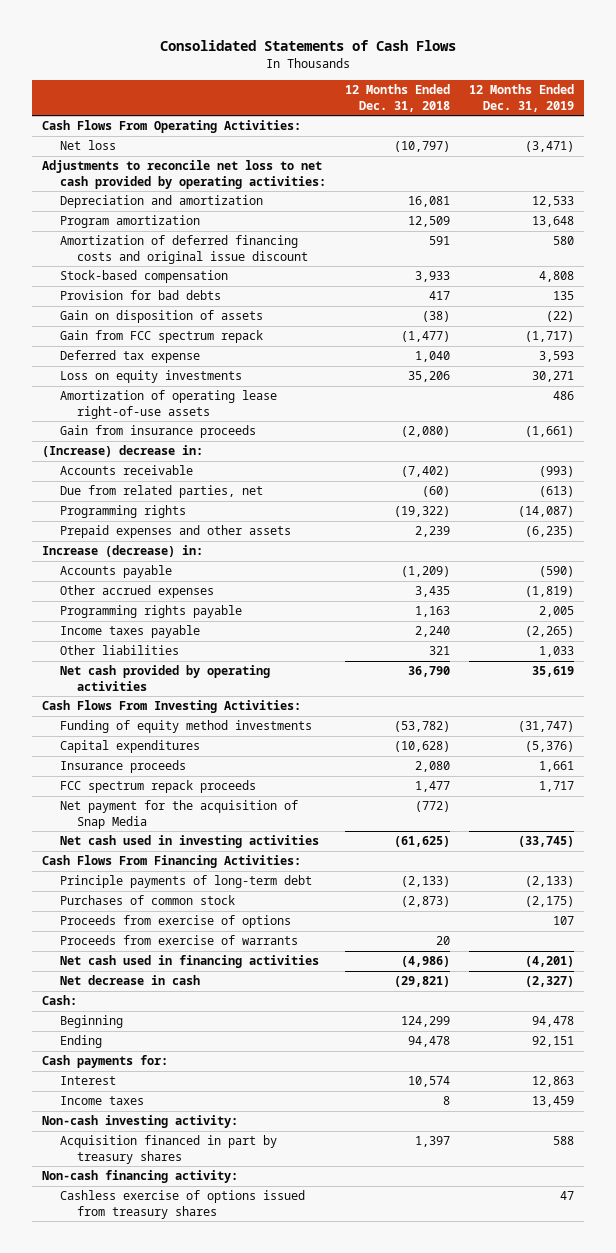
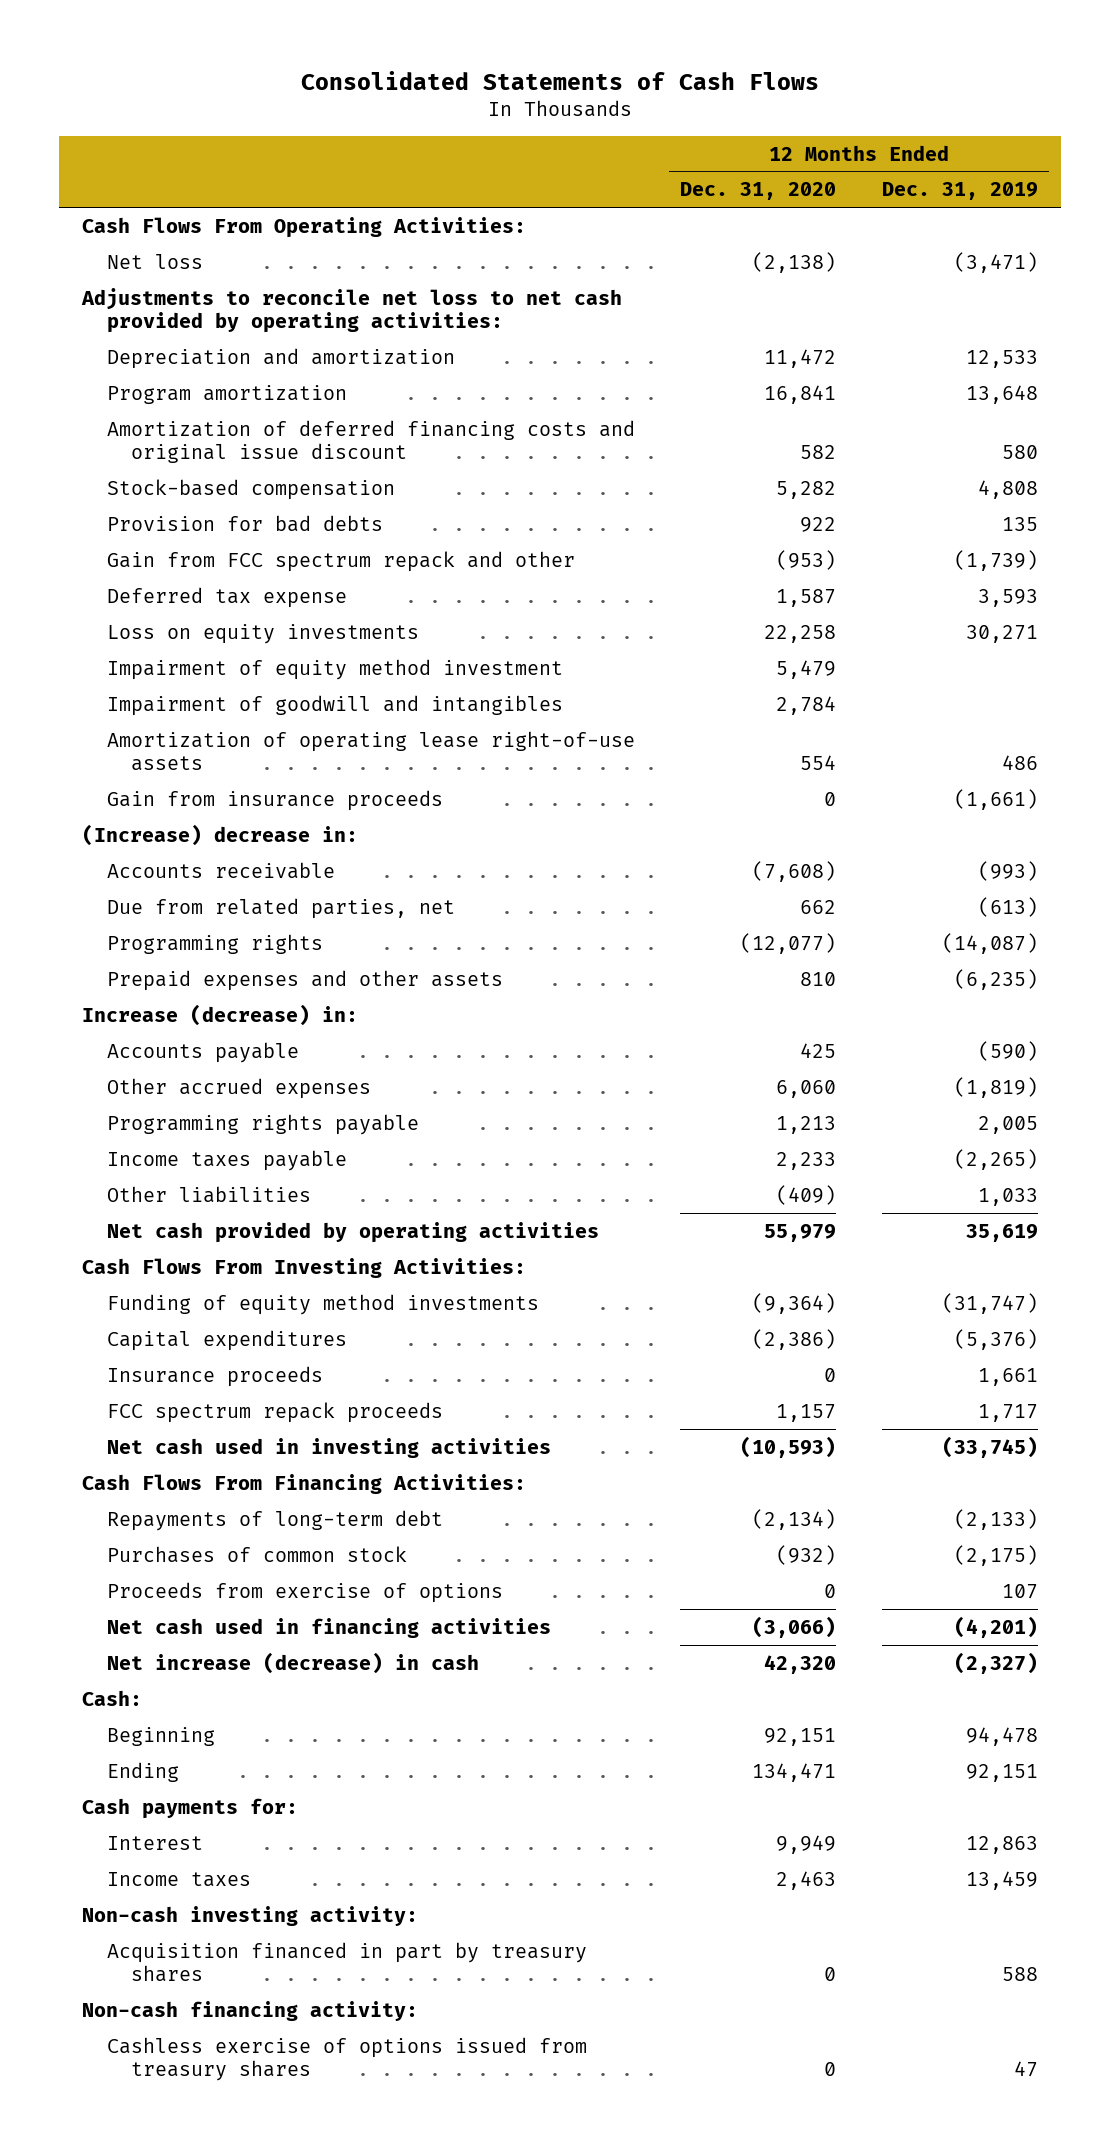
- | 12 Months Ended Dec. 31, 2018 | 12 Months Ended Dec. 31, 2019
+ | 12 Months Ended Dec. 31, 2020 | 12 Months Ended Dec. 31, 2019
- Gain on disposition of assets | (38) | (22)
- Gain from FCC spectrum repack | (1,477) | (1,717)
+ Gain from FCC spectrum repack and other | (953) | (1,739)
+ Impairment of equity method investment | 5,479 |
+ Impairment of goodwill and intangibles | 2,784 |
- Net payment for the acquisition of Snap Media | (772) |
- Principle payments of long-term debt | (2,133) | (2,133)
+ Repayments of long-term debt | (2,134) | (2,133)
- Proceeds from exercise of warrants | 20 |
- Net decrease in cash | (29,821) | (2,327)
+ Net increase (decrease) in cash | 42,320 | (2,327)

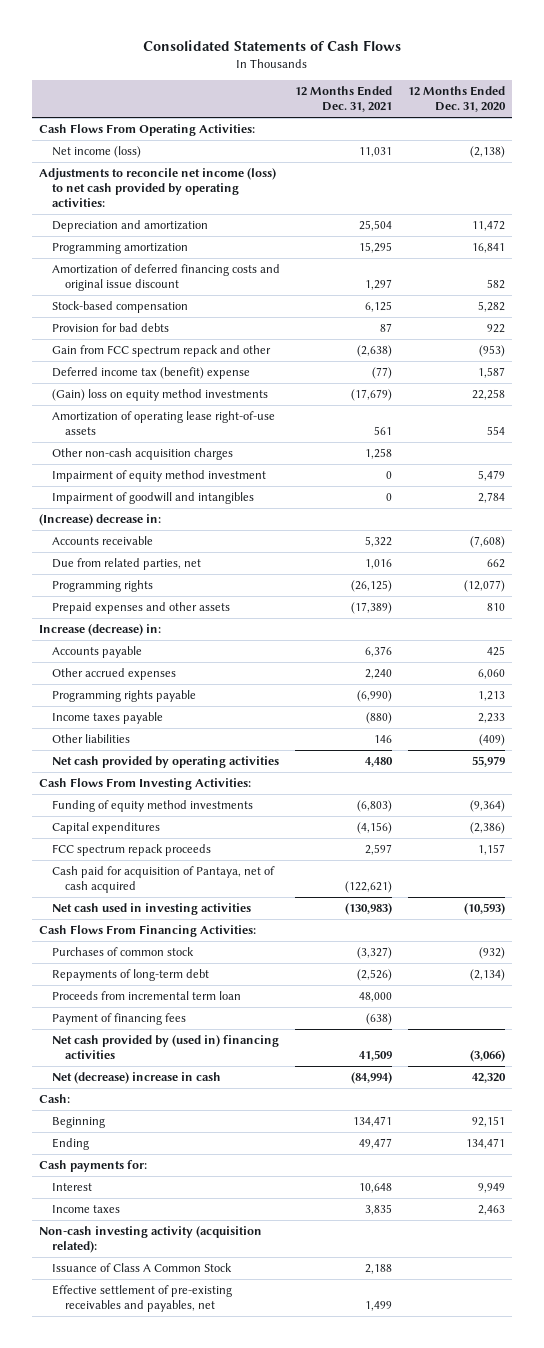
- | 12 Months Ended Dec. 31, 2020 | 12 Months Ended Dec. 31, 2019
+ | 12 Months Ended Dec. 31, 2021 | 12 Months Ended Dec. 31, 2020
- Net loss | (2,138) | (3,471)
- Adjustments to reconcile net loss to net cash provided by operating activities:
+ Net income (loss) | 11,031 | (2,138)
+ Adjustments to reconcile net income (loss) to net cash provided by operating activities:
- Program amortization | 16,841 | 13,648
+ Programming amortization | 15,295 | 16,841
- Deferred tax expense | 1,587 | 3,593
- Loss on equity investments | 22,258 | 30,271
+ Deferred income tax (benefit) expense | (77) | 1,587
+ (Gain) loss on equity method investments | (17,679) | 22,258
moved up: Amortization of operating lease right-of-use assets | 561 | 554
+ Other non-cash acquisition charges | 1,258 |
- Gain from insurance proceeds | 0 | (1,661)
- Insurance proceeds | 0 | 1,661
+ Cash paid for acquisition of Pantaya, net of cash acquired | (122,621) |
- Proceeds from exercise of options | 0 | 107
- Net cash used in financing activities | (3,066) | (4,201)
- Net increase (decrease) in cash | 42,320 | (2,327)
moved down: Repayments of long-term debt | (2,526) | (2,134)
+ Proceeds from incremental term loan | 48,000 |
+ Payment of financing fees | (638) |
+ Net cash provided by (used in) financing activities | 41,509 | (3,066)
+ Net (decrease) increase in cash | (84,994) | 42,320
- Non-cash investing activity:
- Acquisition financed in part by treasury shares | 0 | 588
- Non-cash financing activity:
- Cashless exercise of options issued from treasury shares | 0 | 47
+ Non-cash investing activity (acquisition related):
+ Issuance of Class A Common Stock | 2,188 |
+ Effective settlement of pre-existing receivables and payables, net | 1,499 |

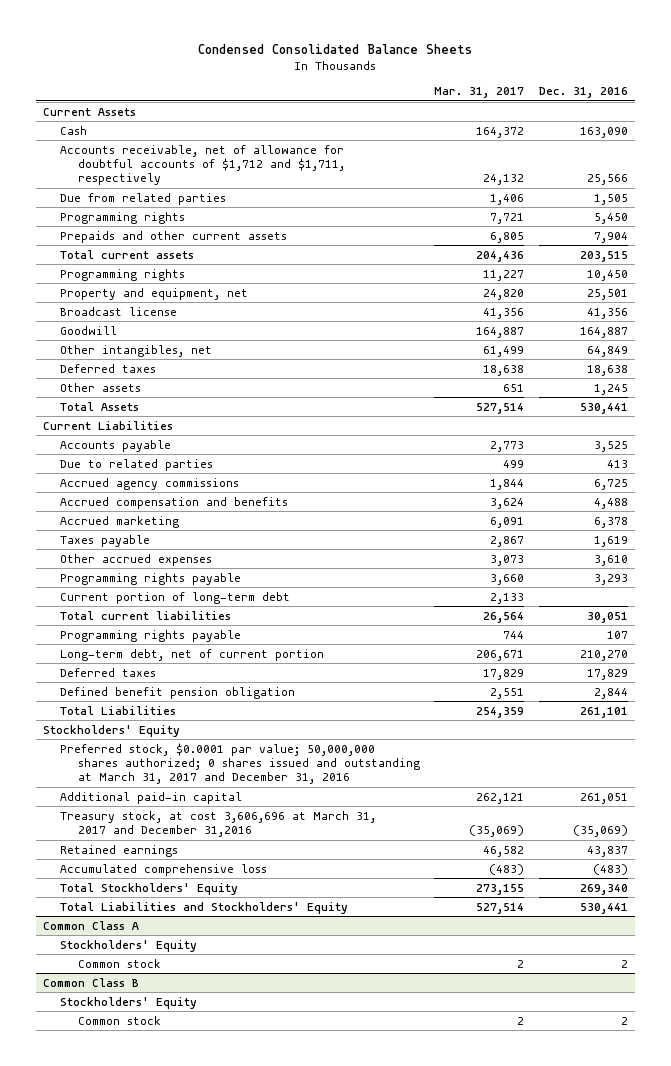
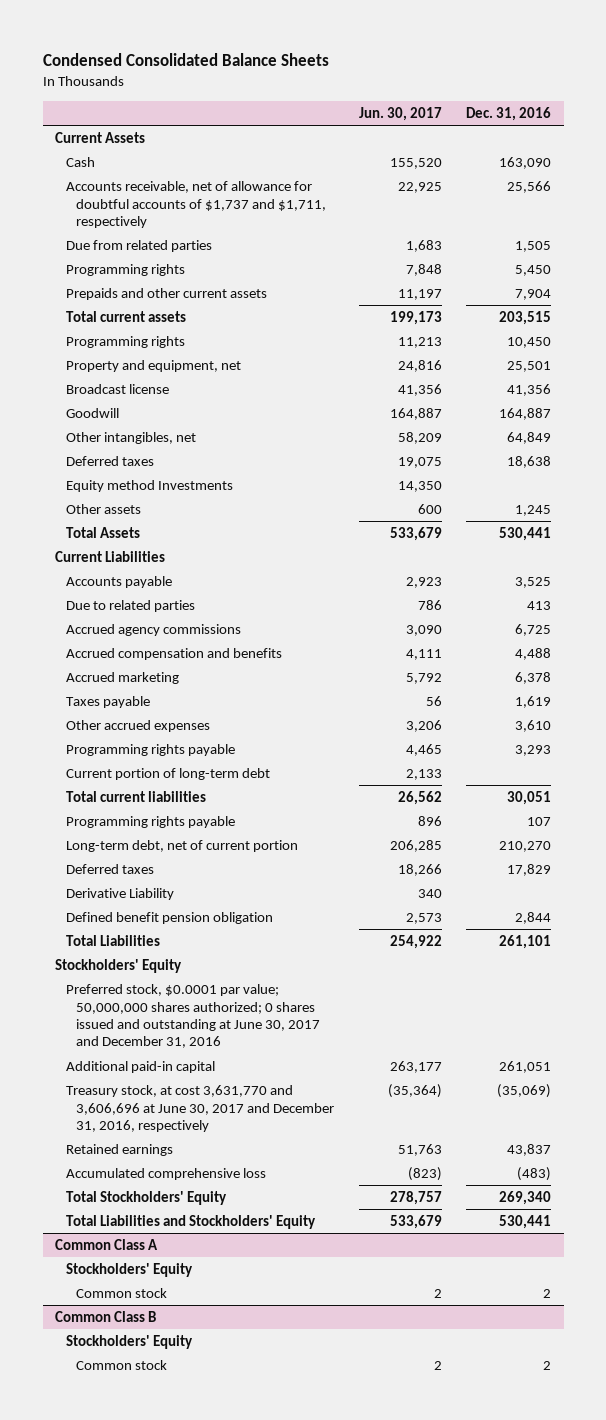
- | Mar. 31, 2017 | Dec. 31, 2016
+ | Jun. 30, 2017 | Dec. 31, 2016
- Accounts receivable, net of allowance for doubtful accounts of $1,712 and $1,711, respectively | 24,132 | 25,566
+ Accounts receivable, net of allowance for doubtful accounts of $1,737 and $1,711, respectively | 22,925 | 25,566
+ Equity method Investments | 14,350 |
+ Derivative Liability | 340 |
- Preferred stock, $0.0001 par value; 50,000,000 shares authorized; 0 shares issued and outstanding at March 31, 2017 and December 31, 2016
+ Preferred stock, $0.0001 par value; 50,000,000 shares authorized; 0 shares issued and outstanding at June 30, 2017 and December 31, 2016
- Treasury stock, at cost 3,606,696 at March 31, 2017 and December 31,2016 | (35,069) | (35,069)
+ Treasury stock, at cost 3,631,770 and 3,606,696 at June 30, 2017 and December 31, 2016, respectively | (35,364) | (35,069)

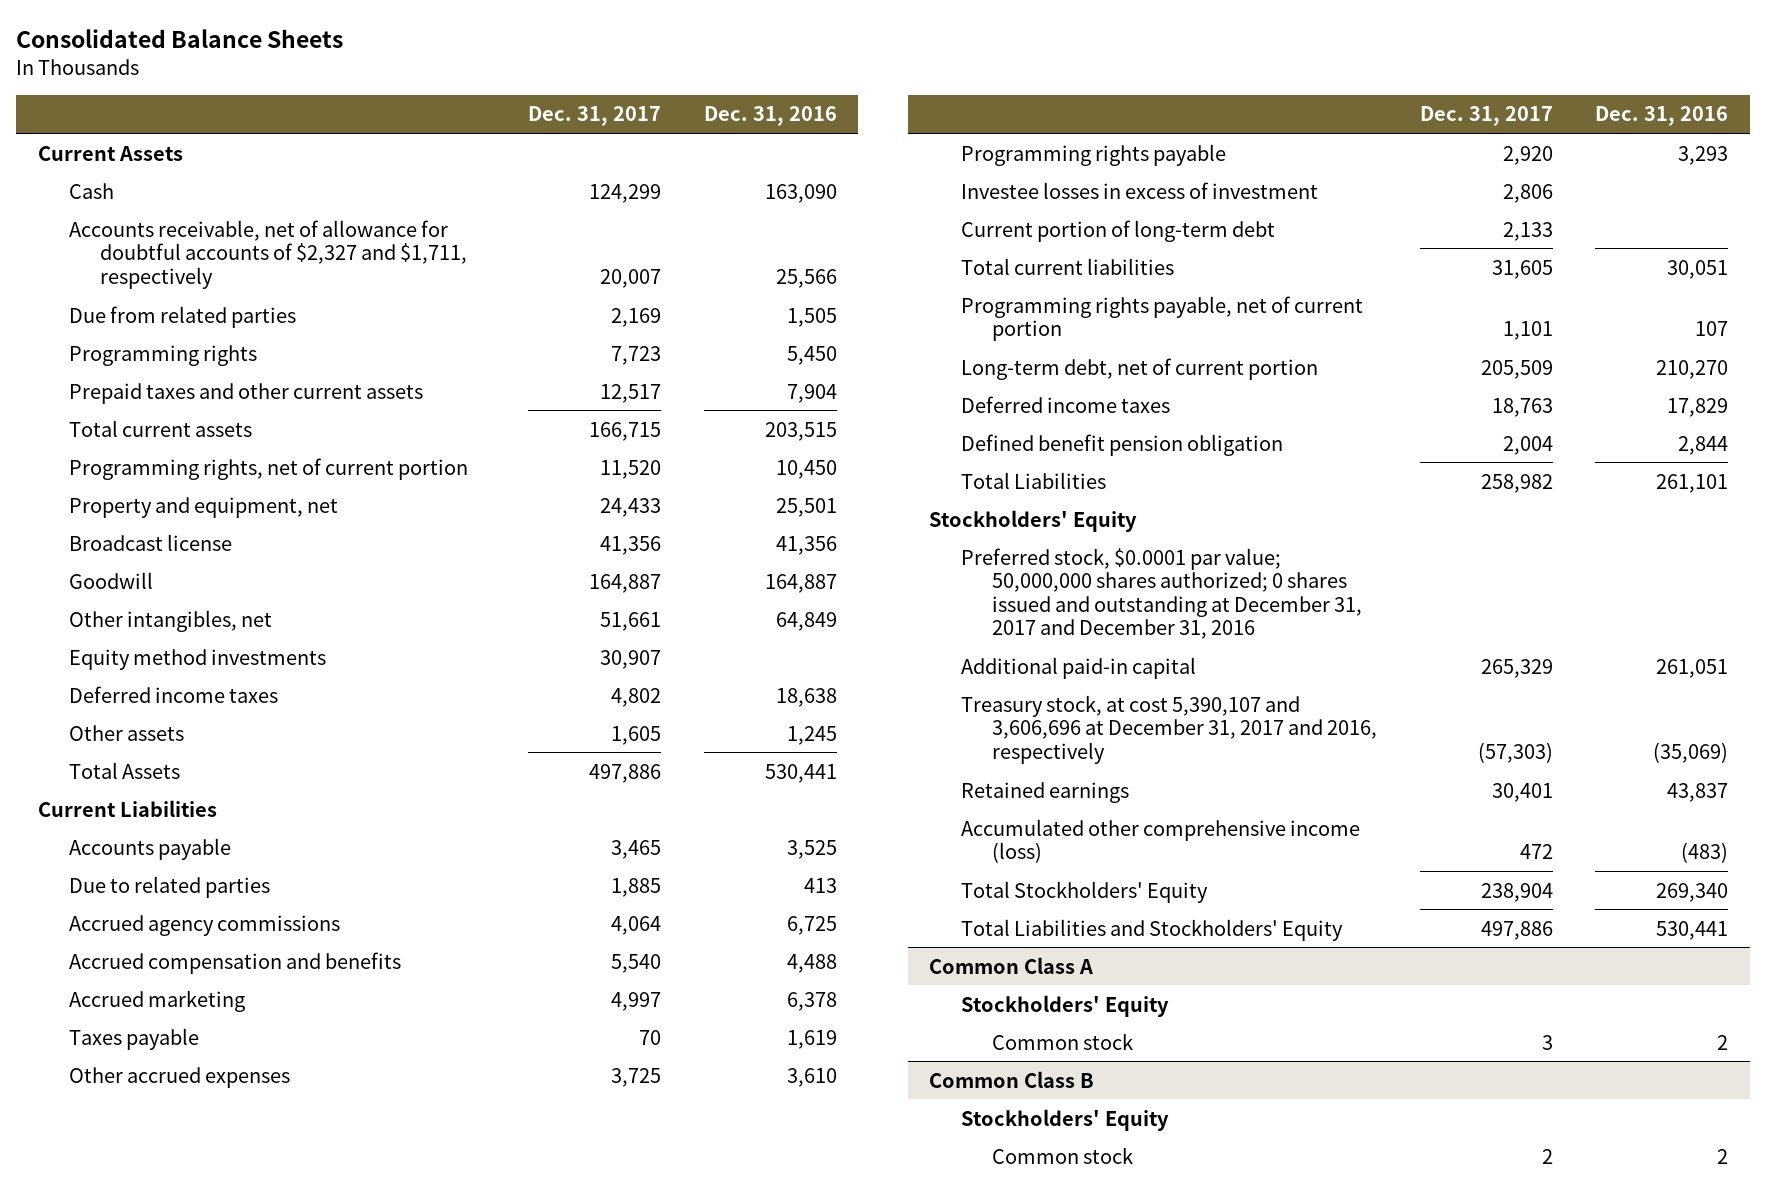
- Condensed Consolidated Balance Sheets
+ Consolidated Balance Sheets
- | Jun. 30, 2017 | Dec. 31, 2016
+ | Dec. 31, 2017 | Dec. 31, 2016
- Accounts receivable, net of allowance for doubtful accounts of $1,737 and $1,711, respectively | 22,925 | 25,566
+ Accounts receivable, net of allowance for doubtful accounts of $2,327 and $1,711, respectively | 20,007 | 25,566
- Prepaids and other current assets | 11,197 | 7,904
+ Prepaid taxes and other current assets | 12,517 | 7,904
- Programming rights | 11,213 | 10,450
+ Programming rights, net of current portion | 11,520 | 10,450
- Deferred taxes | 19,075 | 18,638
- Equity method Investments | 14,350 |
+ Equity method investments | 30,907 |
+ Deferred income taxes | 4,802 | 18,638
+ Investee losses in excess of investment | 2,806 |
- Programming rights payable | 896 | 107
+ Programming rights payable, net of current portion | 1,101 | 107
- Deferred taxes | 18,266 | 17,829
- Derivative Liability | 340 |
+ Deferred income taxes | 18,763 | 17,829
- Preferred stock, $0.0001 par value; 50,000,000 shares authorized; 0 shares issued and outstanding at June 30, 2017 and December 31, 2016
+ Preferred stock, $0.0001 par value; 50,000,000 shares authorized; 0 shares issued and outstanding at December 31, 2017 and December 31, 2016
- Treasury stock, at cost 3,631,770 and 3,606,696 at June 30, 2017 and December 31, 2016, respectively | (35,364) | (35,069)
+ Treasury stock, at cost 5,390,107 and 3,606,696 at December 31, 2017 and 2016, respectively | (57,303) | (35,069)
- Accumulated comprehensive loss | (823) | (483)
+ Accumulated other comprehensive income (loss) | 472 | (483)

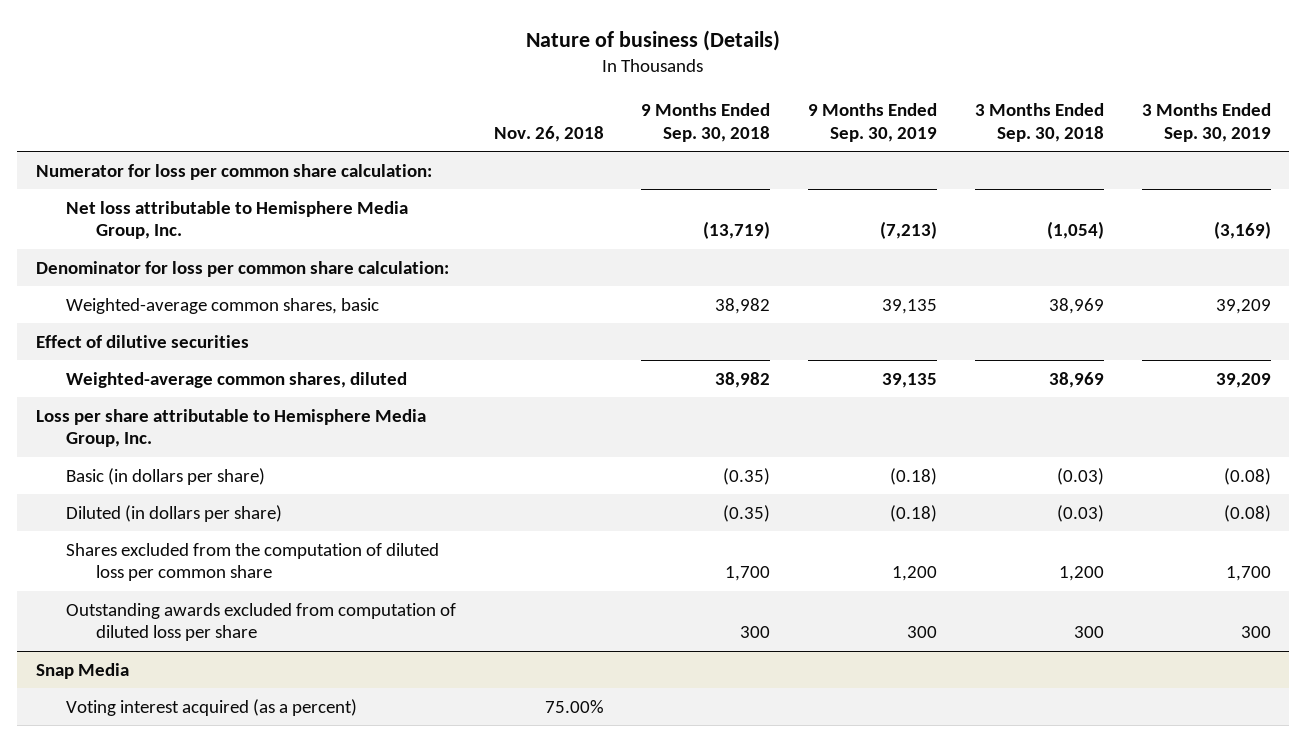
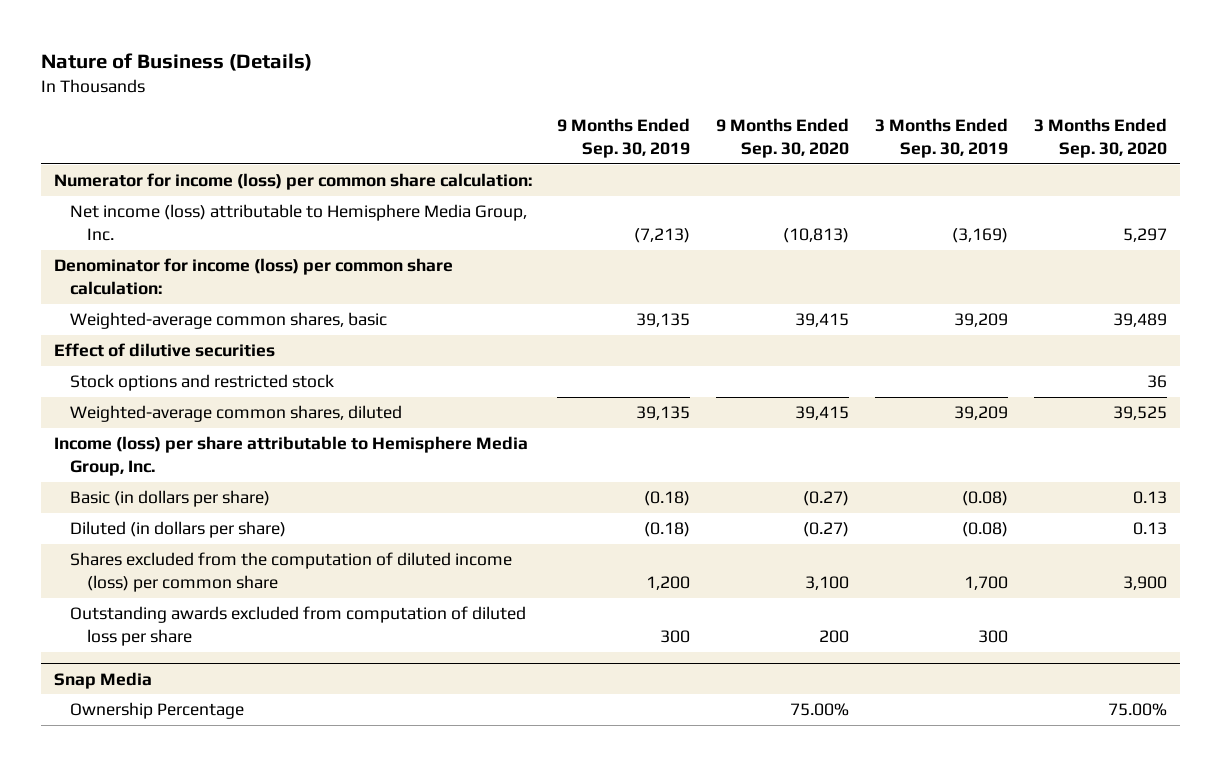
- Nature of business (Details)
+ Nature of Business (Details)
- | Nov. 26, 2018 | 9 Months Ended Sep. 30, 2018 | 9 Months Ended Sep. 30, 2019 | 3 Months Ended Sep. 30, 2018 | 3 Months Ended Sep. 30, 2019
+ | 9 Months Ended Sep. 30, 2019 | 9 Months Ended Sep. 30, 2020 | 3 Months Ended Sep. 30, 2019 | 3 Months Ended Sep. 30, 2020
- Numerator for loss per common share calculation:
- Net loss attributable to Hemisphere Media Group, Inc. | | (13,719) | (7,213) | (1,054) | (3,169)
- Denominator for loss per common share calculation:
+ Numerator for income (loss) per common share calculation:
+ Net income (loss) attributable to Hemisphere Media Group, Inc. | (7,213) | (10,813) | (3,169) | 5,297
+ Denominator for income (loss) per common share calculation:
+ Stock options and restricted stock | | | | 36
- Loss per share attributable to Hemisphere Media Group, Inc.
+ Income (loss) per share attributable to Hemisphere Media Group, Inc.
- Shares excluded from the computation of diluted loss per common share | | 1,700 | 1,200 | 1,200 | 1,700
+ Shares excluded from the computation of diluted income (loss) per common share | 1,200 | 3,100 | 1,700 | 3,900
@ Snap Media
- Voting interest acquired (as a percent) | 75.00% | | | |
+ Ownership Percentage | | 75.00% | | 75.00%

